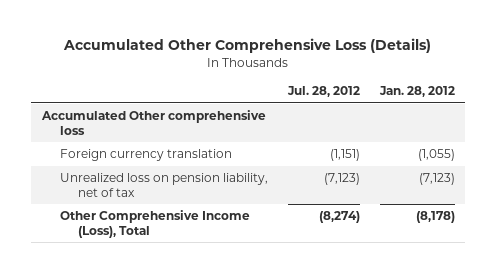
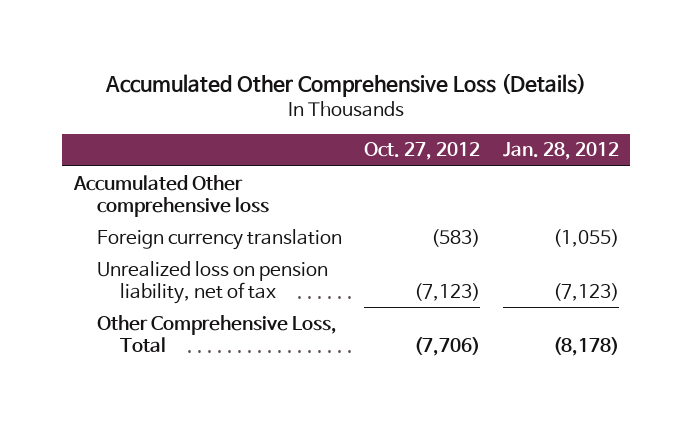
- | Jul. 28, 2012 | Jan. 28, 2012
+ | Oct. 27, 2012 | Jan. 28, 2012
- Other Comprehensive Income (Loss), Total | (8,274) | (8,178)
+ Other Comprehensive Loss, Total | (7,706) | (8,178)

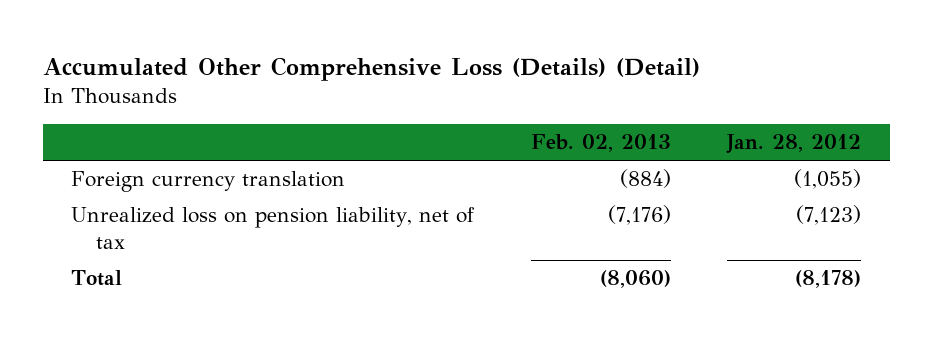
- Accumulated Other Comprehensive Loss (Details)
+ Accumulated Other Comprehensive Loss (Details) (Detail)
- | Oct. 27, 2012 | Jan. 28, 2012
+ | Feb. 02, 2013 | Jan. 28, 2012
- Accumulated Other comprehensive loss
- Other Comprehensive Loss, Total | (7,706) | (8,178)
+ Total | (8,060) | (8,178)

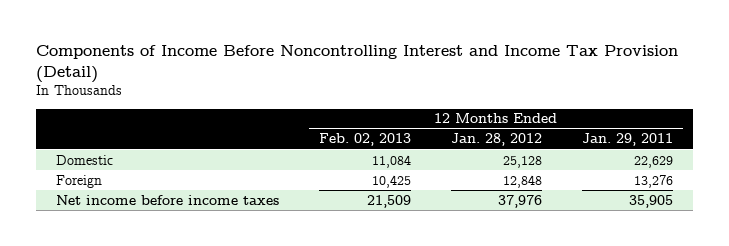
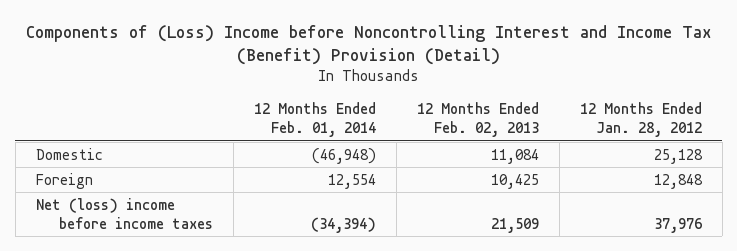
- Components of Income Before Noncontrolling Interest and Income Tax Provision (Detail)
+ Components of (Loss) Income before Noncontrolling Interest and Income Tax (Benefit) Provision (Detail)
- | 12 Months Ended Feb. 02, 2013 | 12 Months Ended Jan. 28, 2012 | 12 Months Ended Jan. 29, 2011
+ | 12 Months Ended Feb. 01, 2014 | 12 Months Ended Feb. 02, 2013 | 12 Months Ended Jan. 28, 2012
- Net income before income taxes | 21,509 | 37,976 | 35,905
+ Net (loss) income before income taxes | (34,394) | 21,509 | 37,976

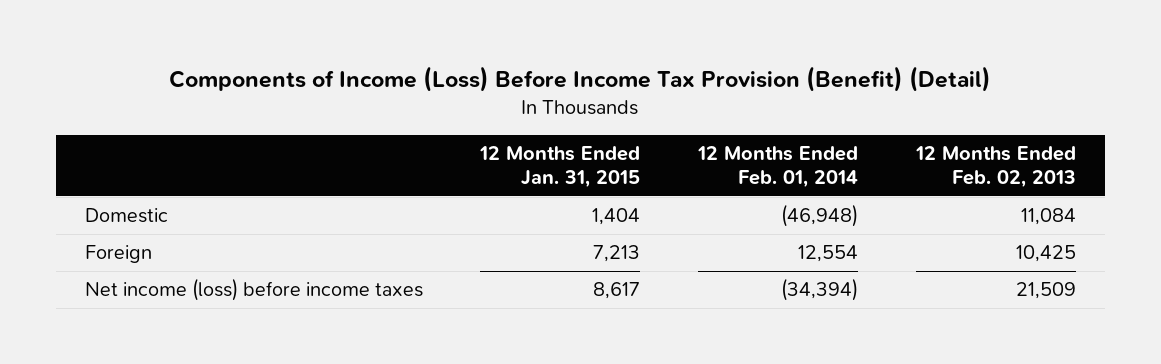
- Components of (Loss) Income before Noncontrolling Interest and Income Tax (Benefit) Provision (Detail)
+ Components of Income (Loss) Before Income Tax Provision (Benefit) (Detail)
- | 12 Months Ended Feb. 01, 2014 | 12 Months Ended Feb. 02, 2013 | 12 Months Ended Jan. 28, 2012
+ | 12 Months Ended Jan. 31, 2015 | 12 Months Ended Feb. 01, 2014 | 12 Months Ended Feb. 02, 2013
- Net (loss) income before income taxes | (34,394) | 21,509 | 37,976
+ Net income (loss) before income taxes | 8,617 | (34,394) | 21,509

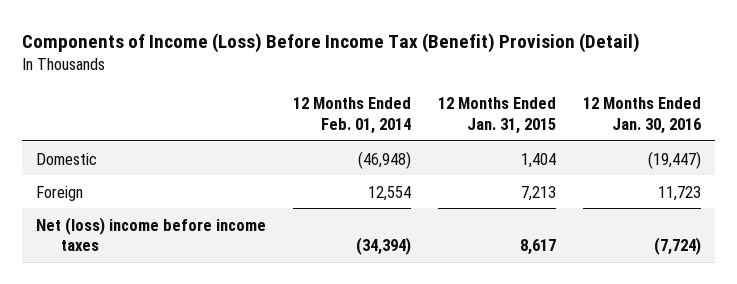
- Components of Income (Loss) Before Income Tax Provision (Benefit) (Detail)
+ Components of Income (Loss) Before Income Tax (Benefit) Provision (Detail)
- | 12 Months Ended Jan. 31, 2015 | 12 Months Ended Feb. 01, 2014 | 12 Months Ended Feb. 02, 2013
+ | 12 Months Ended Feb. 01, 2014 | 12 Months Ended Jan. 31, 2015 | 12 Months Ended Jan. 30, 2016
- Net income (loss) before income taxes | 8,617 | (34,394) | 21,509
+ Net (loss) income before income taxes | (34,394) | 8,617 | (7,724)

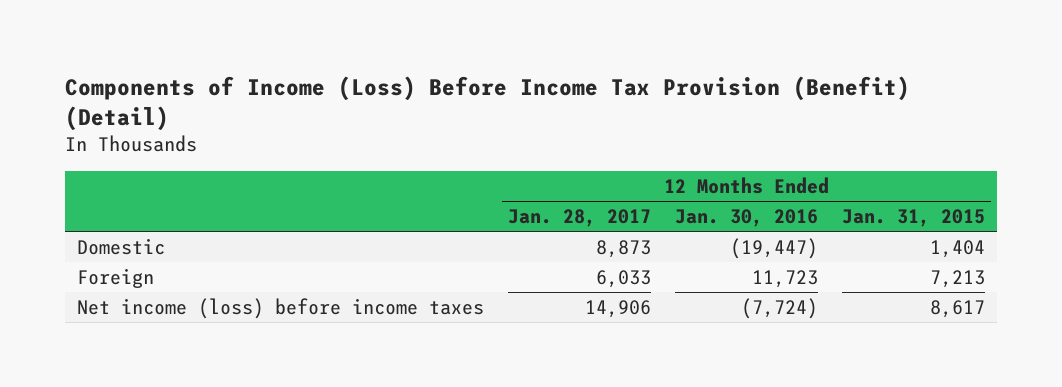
- Components of Income (Loss) Before Income Tax (Benefit) Provision (Detail)
+ Components of Income (Loss) Before Income Tax Provision (Benefit) (Detail)
- | 12 Months Ended Feb. 01, 2014 | 12 Months Ended Jan. 31, 2015 | 12 Months Ended Jan. 30, 2016
+ | 12 Months Ended Jan. 28, 2017 | 12 Months Ended Jan. 30, 2016 | 12 Months Ended Jan. 31, 2015
- Net (loss) income before income taxes | (34,394) | 8,617 | (7,724)
+ Net income (loss) before income taxes | 14,906 | (7,724) | 8,617

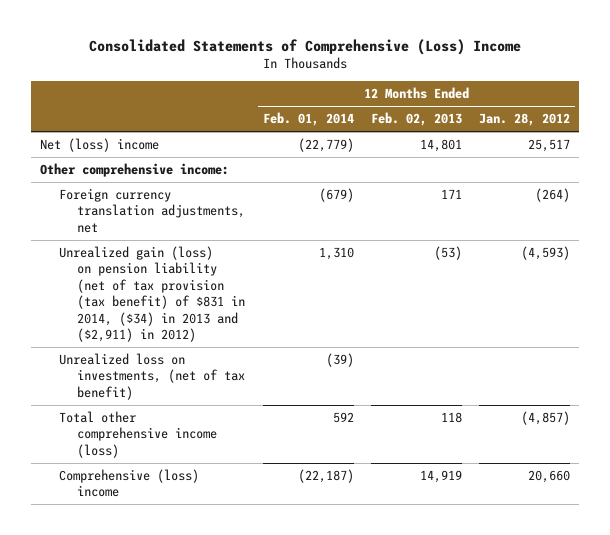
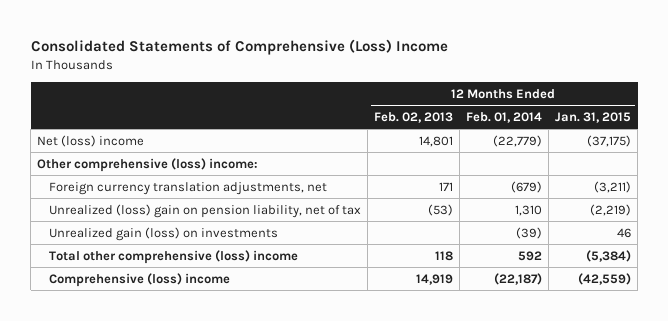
- | 12 Months Ended Feb. 01, 2014 | 12 Months Ended Feb. 02, 2013 | 12 Months Ended Jan. 28, 2012
+ | 12 Months Ended Feb. 02, 2013 | 12 Months Ended Feb. 01, 2014 | 12 Months Ended Jan. 31, 2015
- Other comprehensive income:
+ Other comprehensive (loss) income:
- Unrealized gain (loss) on pension liability (net of tax provision (tax benefit) of $831 in 2014, ($34) in 2013 and ($2,911) in 2012) | 1,310 | (53) | (4,593)
- Unrealized loss on investments, (net of tax benefit) | (39) | |
- Total other comprehensive income (loss) | 592 | 118 | (4,857)
+ Unrealized (loss) gain on pension liability, net of tax | (53) | 1,310 | (2,219)
+ Unrealized gain (loss) on investments | | (39) | 46
+ Total other comprehensive (loss) income | 118 | 592 | (5,384)

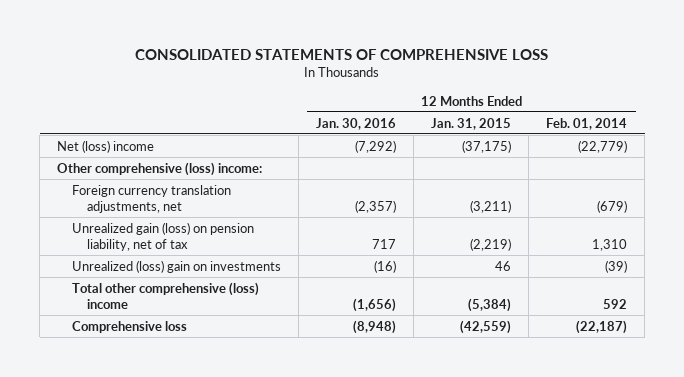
- Consolidated Statements of Comprehensive (Loss) Income
+ CONSOLIDATED STATEMENTS OF COMPREHENSIVE LOSS
- | 12 Months Ended Feb. 02, 2013 | 12 Months Ended Feb. 01, 2014 | 12 Months Ended Jan. 31, 2015
+ | 12 Months Ended Jan. 30, 2016 | 12 Months Ended Jan. 31, 2015 | 12 Months Ended Feb. 01, 2014
- Unrealized (loss) gain on pension liability, net of tax | (53) | 1,310 | (2,219)
- Unrealized gain (loss) on investments | | (39) | 46
+ Unrealized gain (loss) on pension liability, net of tax | 717 | (2,219) | 1,310
+ Unrealized (loss) gain on investments | (16) | 46 | (39)
- Comprehensive (loss) income | 14,919 | (22,187) | (42,559)
+ Comprehensive loss | (8,948) | (42,559) | (22,187)

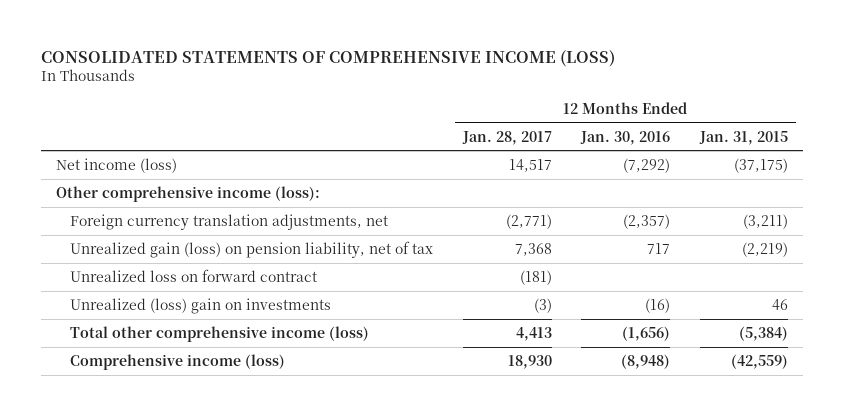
- CONSOLIDATED STATEMENTS OF COMPREHENSIVE LOSS
+ CONSOLIDATED STATEMENTS OF COMPREHENSIVE INCOME (LOSS)
- | 12 Months Ended Jan. 30, 2016 | 12 Months Ended Jan. 31, 2015 | 12 Months Ended Feb. 01, 2014
+ | 12 Months Ended Jan. 28, 2017 | 12 Months Ended Jan. 30, 2016 | 12 Months Ended Jan. 31, 2015
- Net (loss) income | (7,292) | (37,175) | (22,779)
- Other comprehensive (loss) income:
+ Net income (loss) | 14,517 | (7,292) | (37,175)
+ Other comprehensive income (loss):
+ Unrealized loss on forward contract | (181) | |
- Total other comprehensive (loss) income | (1,656) | (5,384) | 592
- Comprehensive loss | (8,948) | (42,559) | (22,187)
+ Total other comprehensive income (loss) | 4,413 | (1,656) | (5,384)
+ Comprehensive income (loss) | 18,930 | (8,948) | (42,559)

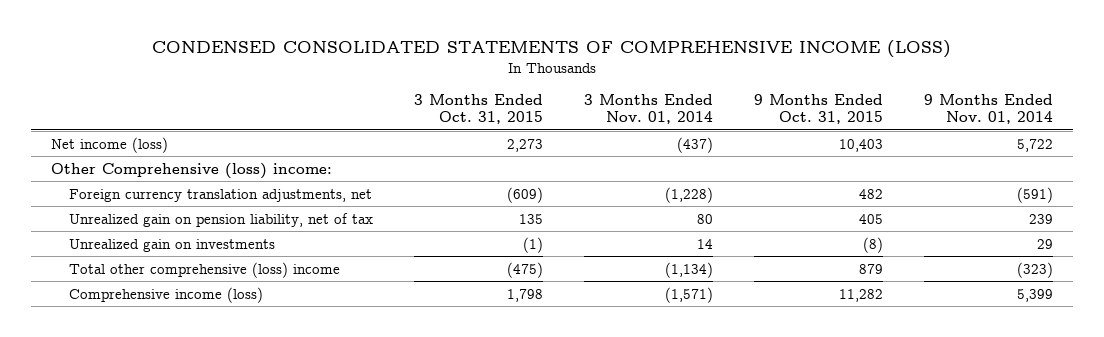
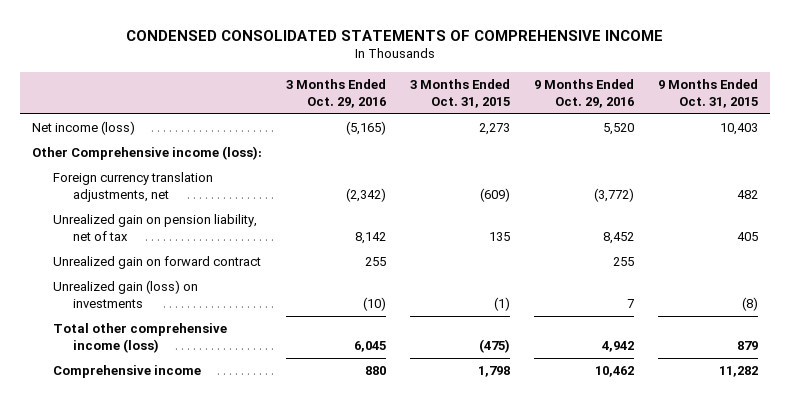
- CONDENSED CONSOLIDATED STATEMENTS OF COMPREHENSIVE INCOME (LOSS)
+ CONDENSED CONSOLIDATED STATEMENTS OF COMPREHENSIVE INCOME
- | 3 Months Ended Oct. 31, 2015 | 3 Months Ended Nov. 01, 2014 | 9 Months Ended Oct. 31, 2015 | 9 Months Ended Nov. 01, 2014
+ | 3 Months Ended Oct. 29, 2016 | 3 Months Ended Oct. 31, 2015 | 9 Months Ended Oct. 29, 2016 | 9 Months Ended Oct. 31, 2015
- Other Comprehensive (loss) income:
+ Other Comprehensive income (loss):
- Unrealized gain on investments | (1) | 14 | (8) | 29
- Total other comprehensive (loss) income | (475) | (1,134) | 879 | (323)
- Comprehensive income (loss) | 1,798 | (1,571) | 11,282 | 5,399
+ Unrealized gain on forward contract | 255 | | 255 |
+ Unrealized gain (loss) on investments | (10) | (1) | 7 | (8)
+ Total other comprehensive income (loss) | 6,045 | (475) | 4,942 | 879
+ Comprehensive income | 880 | 1,798 | 10,462 | 11,282

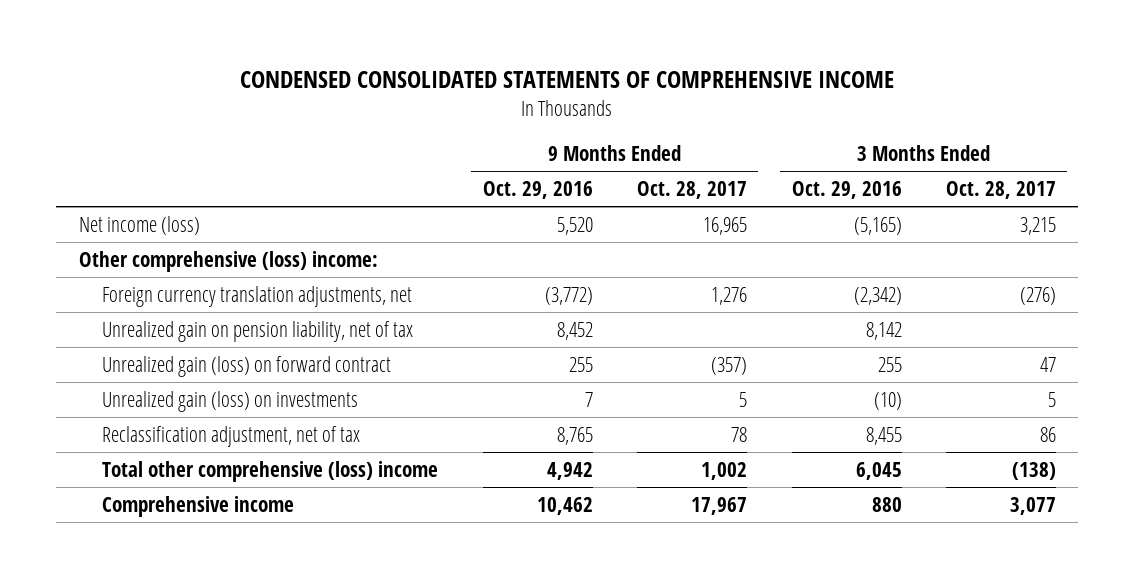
- | 3 Months Ended Oct. 29, 2016 | 3 Months Ended Oct. 31, 2015 | 9 Months Ended Oct. 29, 2016 | 9 Months Ended Oct. 31, 2015
+ | 9 Months Ended Oct. 29, 2016 | 9 Months Ended Oct. 28, 2017 | 3 Months Ended Oct. 29, 2016 | 3 Months Ended Oct. 28, 2017
- Other Comprehensive income (loss):
+ Other comprehensive (loss) income:
- Unrealized gain on forward contract | 255 | | 255 |
+ Unrealized gain (loss) on forward contract | 255 | (357) | 255 | 47
- Total other comprehensive income (loss) | 6,045 | (475) | 4,942 | 879
+ Reclassification adjustment, net of tax | 8,765 | 78 | 8,455 | 86
+ Total other comprehensive (loss) income | 4,942 | 1,002 | 6,045 | (138)

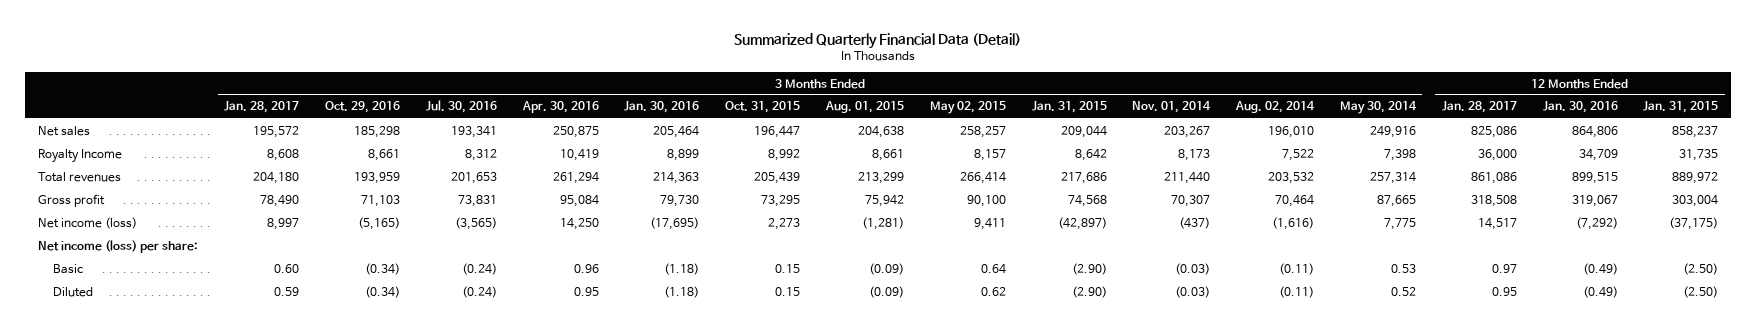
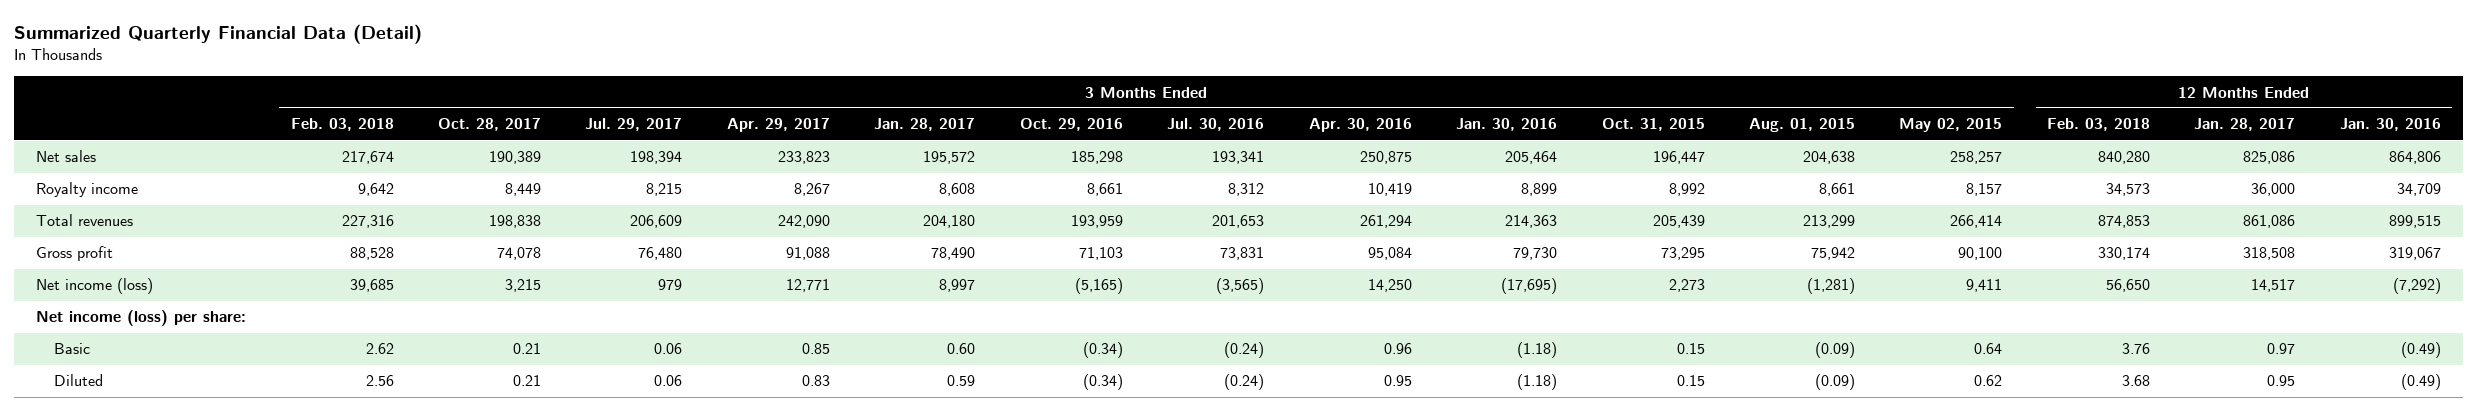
- | 3 Months Ended Jan. 28, 2017 | 3 Months Ended Oct. 29, 2016 | 3 Months Ended Jul. 30, 2016 | 3 Months Ended Apr. 30, 2016 | 3 Months Ended Jan. 30, 2016 | 3 Months Ended Oct. 31, 2015 | 3 Months Ended Aug. 01, 2015 | 3 Months Ended May 02, 2015 | 3 Months Ended Jan. 31, 2015 | 3 Months Ended Nov. 01, 2014 | 3 Months Ended Aug. 02, 2014 | 3 Months Ended May 30, 2014 | 12 Months Ended Jan. 28, 2017 | 12 Months Ended Jan. 30, 2016 | 12 Months Ended Jan. 31, 2015
+ | 3 Months Ended Feb. 03, 2018 | 3 Months Ended Oct. 28, 2017 | 3 Months Ended Jul. 29, 2017 | 3 Months Ended Apr. 29, 2017 | 3 Months Ended Jan. 28, 2017 | 3 Months Ended Oct. 29, 2016 | 3 Months Ended Jul. 30, 2016 | 3 Months Ended Apr. 30, 2016 | 3 Months Ended Jan. 30, 2016 | 3 Months Ended Oct. 31, 2015 | 3 Months Ended Aug. 01, 2015 | 3 Months Ended May 02, 2015 | 12 Months Ended Feb. 03, 2018 | 12 Months Ended Jan. 28, 2017 | 12 Months Ended Jan. 30, 2016
- Royalty Income | 8,608 | 8,661 | 8,312 | 10,419 | 8,899 | 8,992 | 8,661 | 8,157 | 8,642 | 8,173 | 7,522 | 7,398 | 36,000 | 34,709 | 31,735
+ Royalty income | 9,642 | 8,449 | 8,215 | 8,267 | 8,608 | 8,661 | 8,312 | 10,419 | 8,899 | 8,992 | 8,661 | 8,157 | 34,573 | 36,000 | 34,709

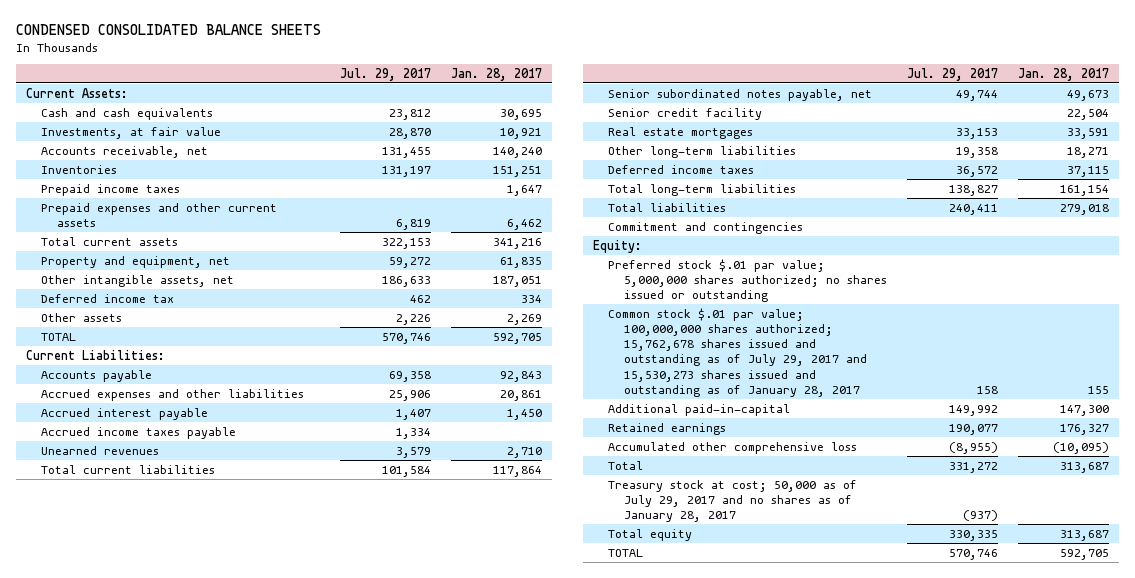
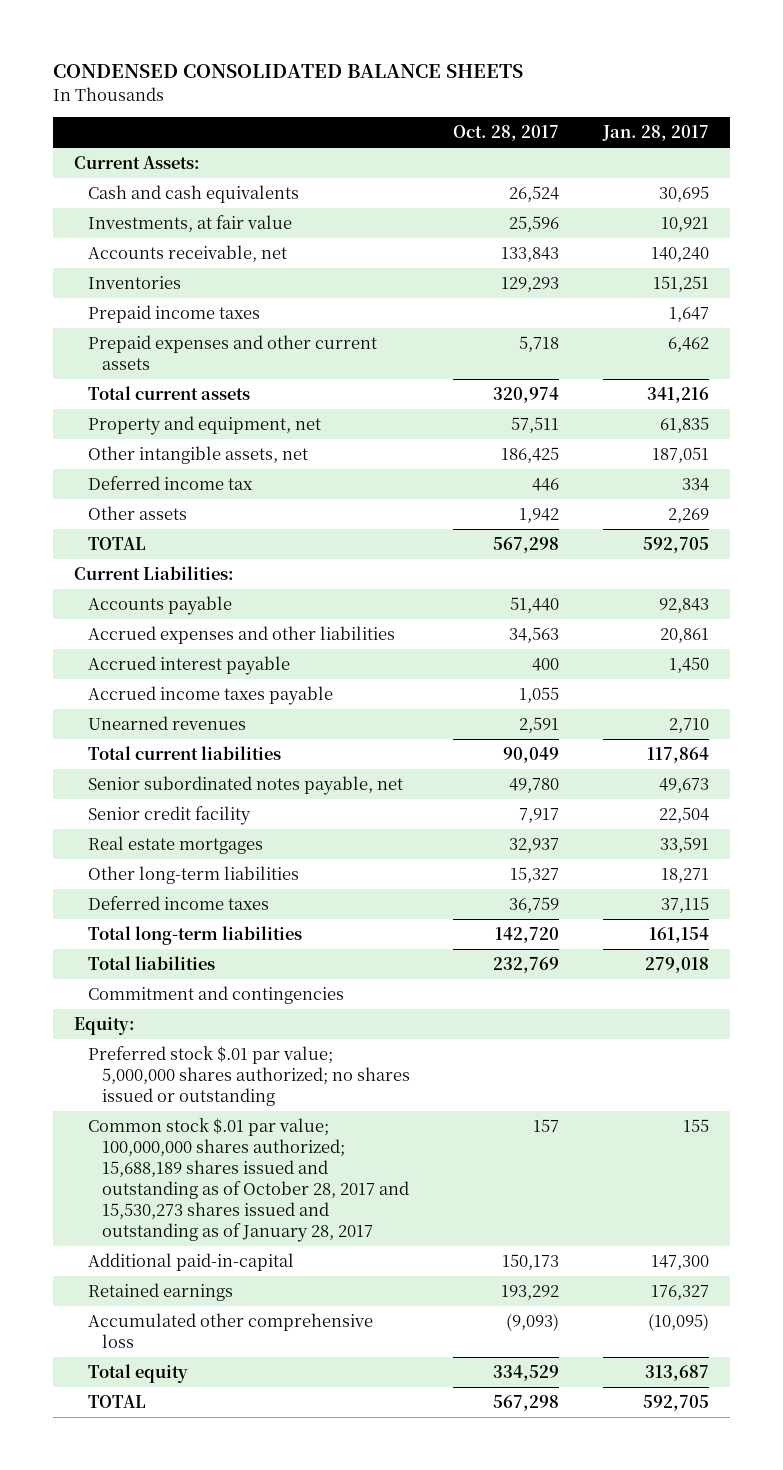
- | Jul. 29, 2017 | Jan. 28, 2017
+ | Oct. 28, 2017 | Jan. 28, 2017
- Common stock $.01 par value; 100,000,000 shares authorized; 15,762,678 shares issued and outstanding as of July 29, 2017 and 15,530,273 shares issued and outstanding as of January 28, 2017 | 158 | 155
+ Common stock $.01 par value; 100,000,000 shares authorized; 15,688,189 shares issued and outstanding as of October 28, 2017 and 15,530,273 shares issued and outstanding as of January 28, 2017 | 157 | 155
- Total | 331,272 | 313,687
- Treasury stock at cost; 50,000 as of July 29, 2017 and no shares as of January 28, 2017 | (937) |

